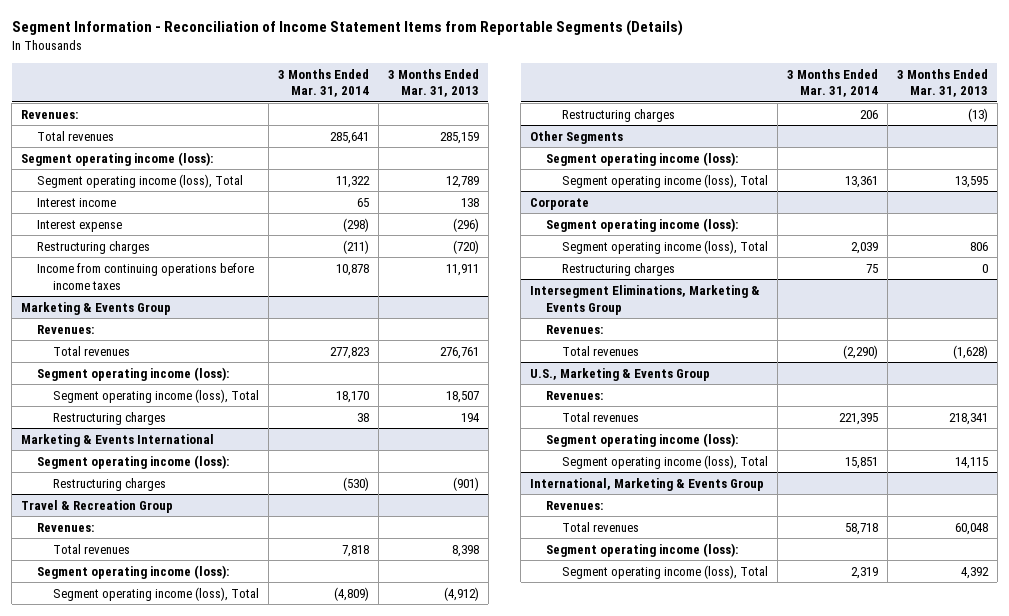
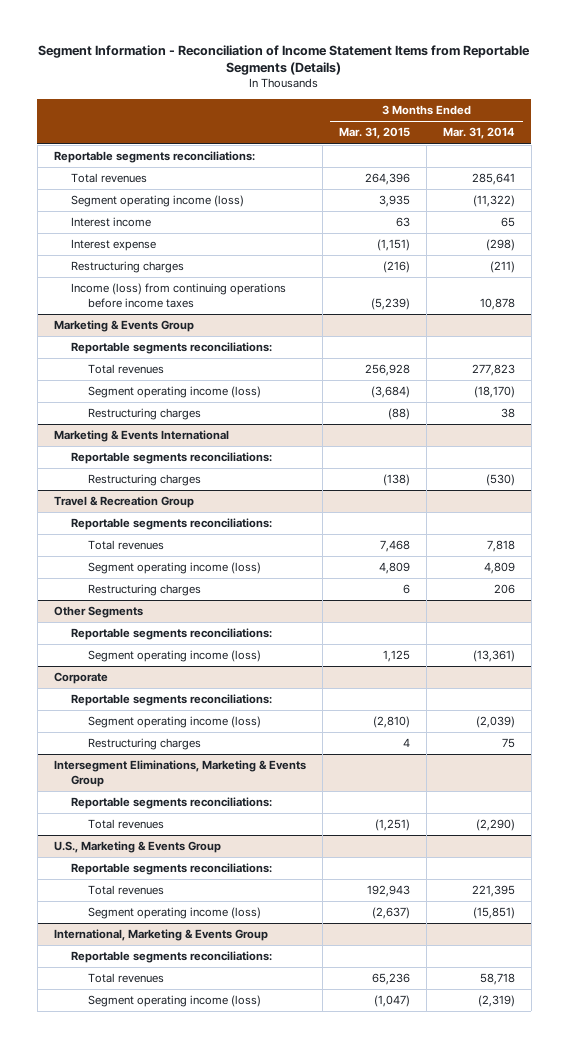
- | 3 Months Ended Mar. 31, 2014 | 3 Months Ended Mar. 31, 2013
+ | 3 Months Ended Mar. 31, 2015 | 3 Months Ended Mar. 31, 2014
- Revenues:
+ Reportable segments reconciliations:
- Segment operating income (loss):
- Segment operating income (loss), Total | 11,322 | 12,789
+ Segment operating income (loss) | 3,935 | (11,322)
- Income from continuing operations before income taxes | 10,878 | 11,911
+ Income (loss) from continuing operations before income taxes | (5,239) | 10,878
@ Marketing & Events Group
- Revenues:
+ Reportable segments reconciliations:
- Segment operating income (loss):
- Segment operating income (loss), Total | 18,170 | 18,507
+ Segment operating income (loss) | (3,684) | (18,170)
@ Marketing & Events International
- Segment operating income (loss):
+ Reportable segments reconciliations:
@ Travel & Recreation Group
- Revenues:
+ Reportable segments reconciliations:
- Segment operating income (loss):
- Segment operating income (loss), Total | (4,809) | (4,912)
+ Segment operating income (loss) | 4,809 | 4,809
@ Other Segments
- Segment operating income (loss):
- Segment operating income (loss), Total | 13,361 | 13,595
+ Reportable segments reconciliations:
+ Segment operating income (loss) | 1,125 | (13,361)
@ Corporate
- Segment operating income (loss):
- Segment operating income (loss), Total | 2,039 | 806
+ Reportable segments reconciliations:
+ Segment operating income (loss) | (2,810) | (2,039)
@ Intersegment Eliminations, Marketing & Events Group
- Revenues:
+ Reportable segments reconciliations:
@ U.S., Marketing & Events Group
- Revenues:
+ Reportable segments reconciliations:
- Segment operating income (loss):
- Segment operating income (loss), Total | 15,851 | 14,115
+ Segment operating income (loss) | (2,637) | (15,851)
@ International, Marketing & Events Group
- Revenues:
+ Reportable segments reconciliations:
- Segment operating income (loss):
- Segment operating income (loss), Total | 2,319 | 4,392
+ Segment operating income (loss) | (1,047) | (2,319)

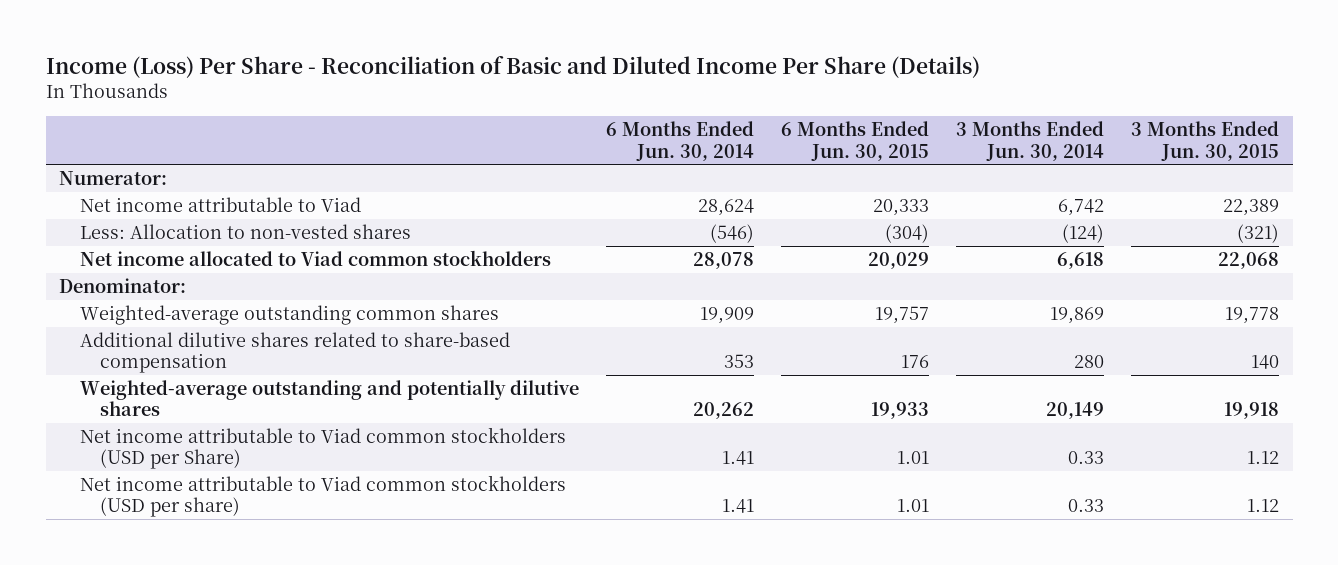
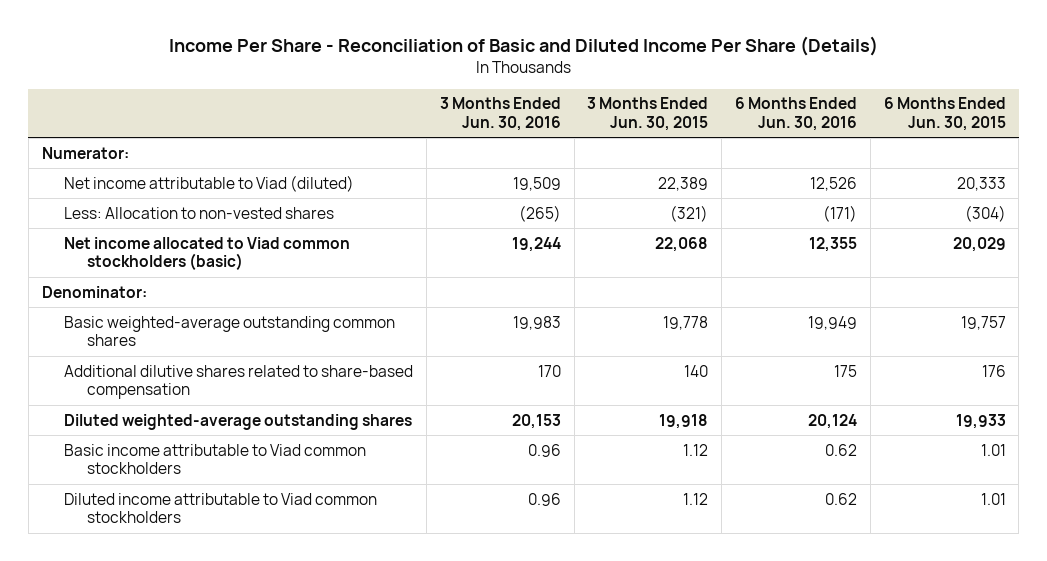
- Income (Loss) Per Share - Reconciliation of Basic and Diluted Income Per Share (Details)
+ Income Per Share - Reconciliation of Basic and Diluted Income Per Share (Details)
- | 6 Months Ended Jun. 30, 2014 | 6 Months Ended Jun. 30, 2015 | 3 Months Ended Jun. 30, 2014 | 3 Months Ended Jun. 30, 2015
+ | 3 Months Ended Jun. 30, 2016 | 3 Months Ended Jun. 30, 2015 | 6 Months Ended Jun. 30, 2016 | 6 Months Ended Jun. 30, 2015
- Net income attributable to Viad | 28,624 | 20,333 | 6,742 | 22,389
+ Net income attributable to Viad (diluted) | 19,509 | 22,389 | 12,526 | 20,333
- Net income allocated to Viad common stockholders | 28,078 | 20,029 | 6,618 | 22,068
+ Net income allocated to Viad common stockholders (basic) | 19,244 | 22,068 | 12,355 | 20,029
- Weighted-average outstanding common shares | 19,909 | 19,757 | 19,869 | 19,778
+ Basic weighted-average outstanding common shares | 19,983 | 19,778 | 19,949 | 19,757
- Weighted-average outstanding and potentially dilutive shares | 20,262 | 19,933 | 20,149 | 19,918
- Net income attributable to Viad common stockholders (USD per Share) | 1.41 | 1.01 | 0.33 | 1.12
- Net income attributable to Viad common stockholders (USD per share) | 1.41 | 1.01 | 0.33 | 1.12
+ Diluted weighted-average outstanding shares | 20,153 | 19,918 | 20,124 | 19,933
+ Basic income attributable to Viad common stockholders | 0.96 | 1.12 | 0.62 | 1.01
+ Diluted income attributable to Viad common stockholders | 0.96 | 1.12 | 0.62 | 1.01

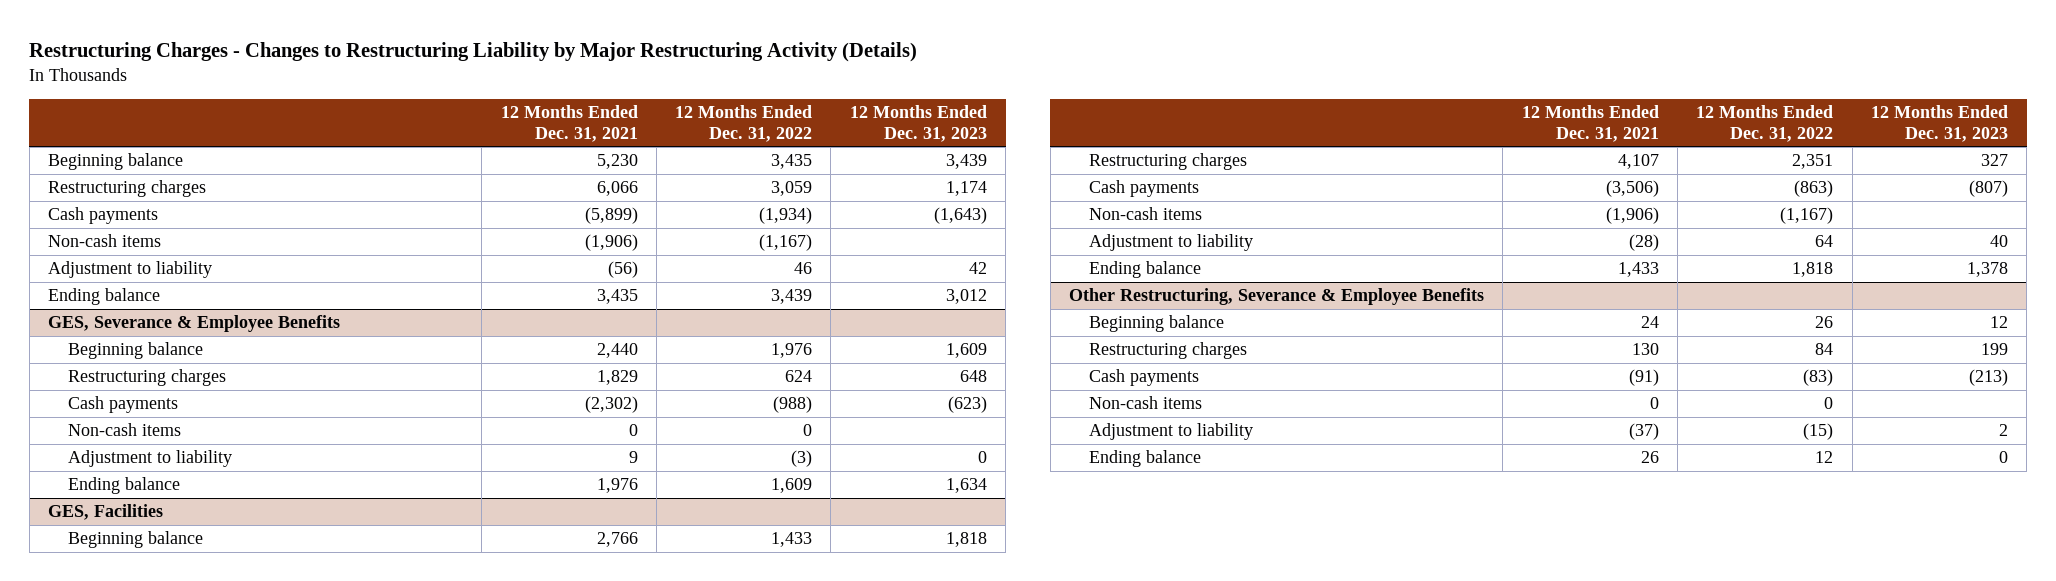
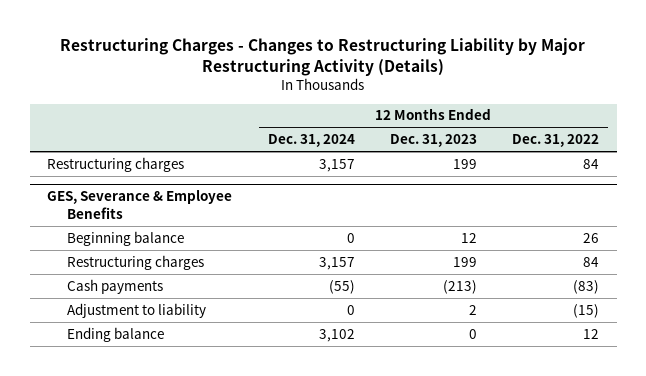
- | 12 Months Ended Dec. 31, 2021 | 12 Months Ended Dec. 31, 2022 | 12 Months Ended Dec. 31, 2023
+ | 12 Months Ended Dec. 31, 2024 | 12 Months Ended Dec. 31, 2023 | 12 Months Ended Dec. 31, 2022
- Beginning balance | 5,230 | 3,435 | 3,439
- Restructuring charges | 6,066 | 3,059 | 1,174
- Cash payments | (5,899) | (1,934) | (1,643)
- Non-cash items | (1,906) | (1,167) |
- Adjustment to liability | (56) | 46 | 42
- Ending balance | 3,435 | 3,439 | 3,012
+ Restructuring charges | 3,157 | 199 | 84
@ GES, Severance & Employee Benefits
- Beginning balance | 2,440 | 1,976 | 1,609
- Restructuring charges | 1,829 | 624 | 648
- Cash payments | (2,302) | (988) | (623)
- Non-cash items | 0 | 0 |
- Adjustment to liability | 9 | (3) | 0
- Ending balance | 1,976 | 1,609 | 1,634
- GES, Facilities
- Beginning balance | 2,766 | 1,433 | 1,818
- Restructuring charges | 4,107 | 2,351 | 327
- Cash payments | (3,506) | (863) | (807)
- Non-cash items | (1,906) | (1,167) |
- Adjustment to liability | (28) | 64 | 40
- Ending balance | 1,433 | 1,818 | 1,378
- Other Restructuring, Severance & Employee Benefits
- Non-cash items | 0 | 0 |

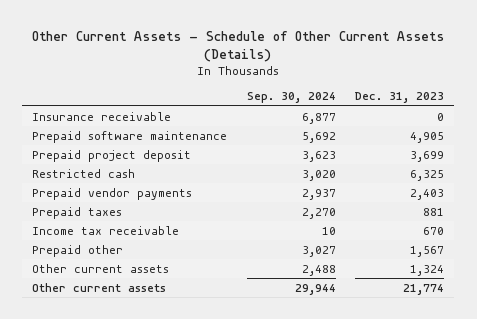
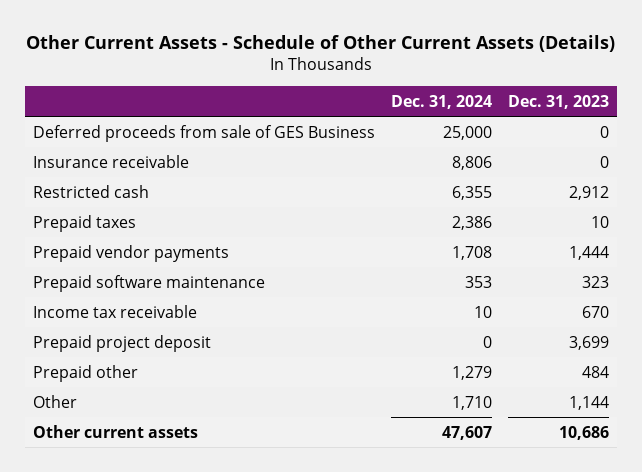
- | Sep. 30, 2024 | Dec. 31, 2023
+ | Dec. 31, 2024 | Dec. 31, 2023
+ Deferred proceeds from sale of GES Business | 25,000 | 0
- Prepaid software maintenance | 5,692 | 4,905
- Restricted cash | 3,020 | 6,325
- Prepaid vendor payments | 2,937 | 2,403
- Prepaid taxes | 2,270 | 881
+ Restricted cash | 6,355 | 2,912
+ Prepaid taxes | 2,386 | 10
+ Prepaid vendor payments | 1,708 | 1,444
+ Prepaid software maintenance | 353 | 323
- Prepaid other | 3,027 | 1,567
- Other current assets | 2,488 | 1,324
- Other current assets | 29,944 | 21,774
moved down: Prepaid project deposit | 0 | 3,699
+ Prepaid other | 1,279 | 484
+ Other | 1,710 | 1,144
+ Other current assets | 47,607 | 10,686

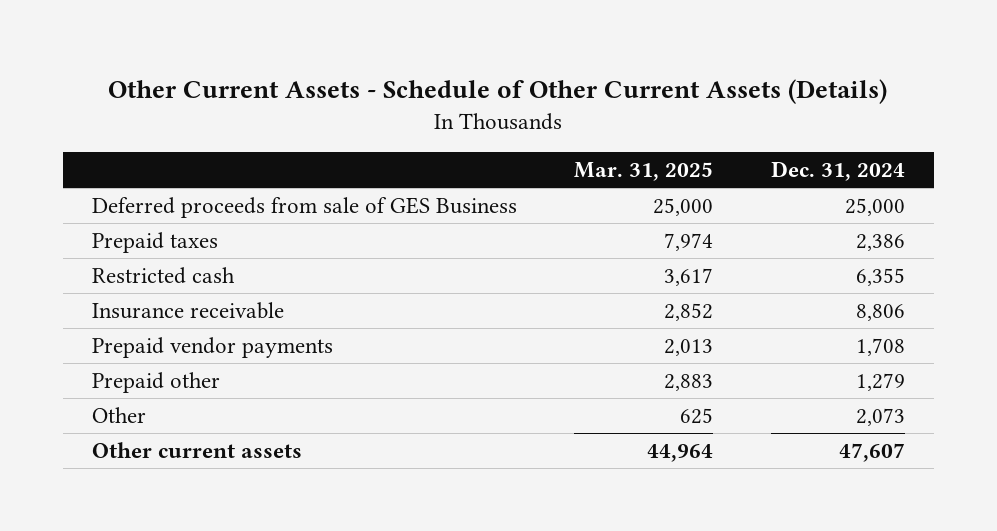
- | Dec. 31, 2024 | Dec. 31, 2023
+ | Mar. 31, 2025 | Dec. 31, 2024
moved down: Restricted cash | 3,617 | 6,355
moved down: Insurance receivable | 2,852 | 8,806
- Prepaid software maintenance | 353 | 323
- Income tax receivable | 10 | 670
- Prepaid project deposit | 0 | 3,699
- Other | 1,710 | 1,144
+ Other | 625 | 2,073

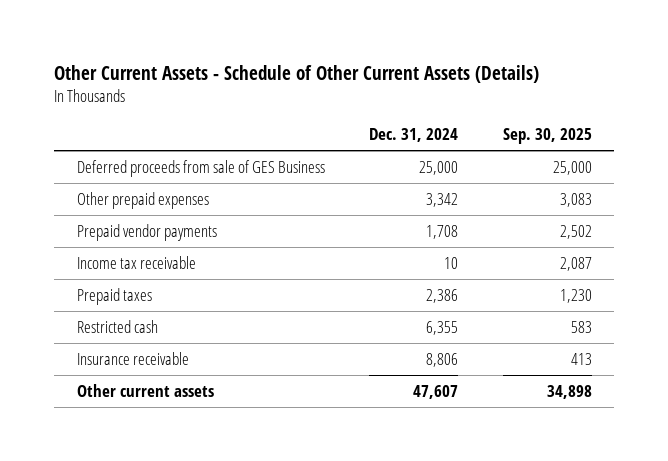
- | Mar. 31, 2025 | Dec. 31, 2024
+ | Dec. 31, 2024 | Sep. 30, 2025
+ Other prepaid expenses | 3,342 | 3,083
moved up: Prepaid vendor payments | 1,708 | 2,502
+ Income tax receivable | 10 | 2,087
- Prepaid other | 2,883 | 1,279
- Other | 625 | 2,073

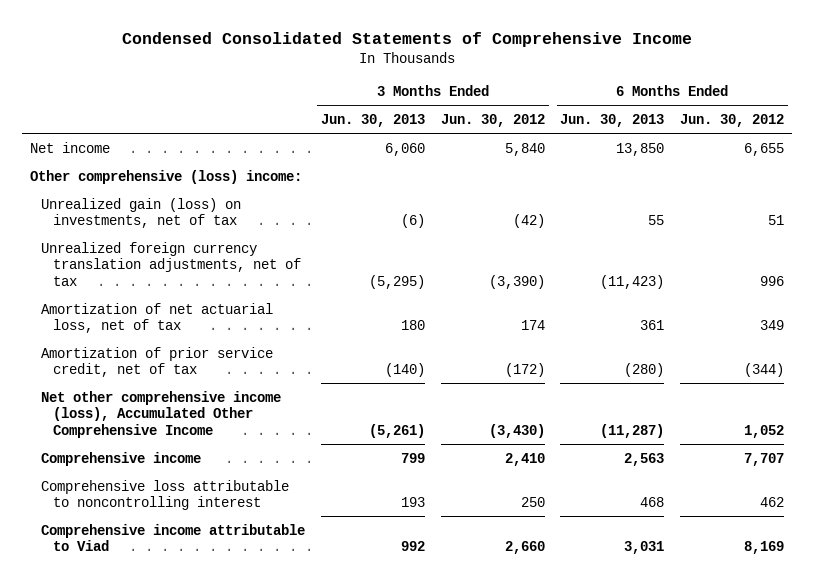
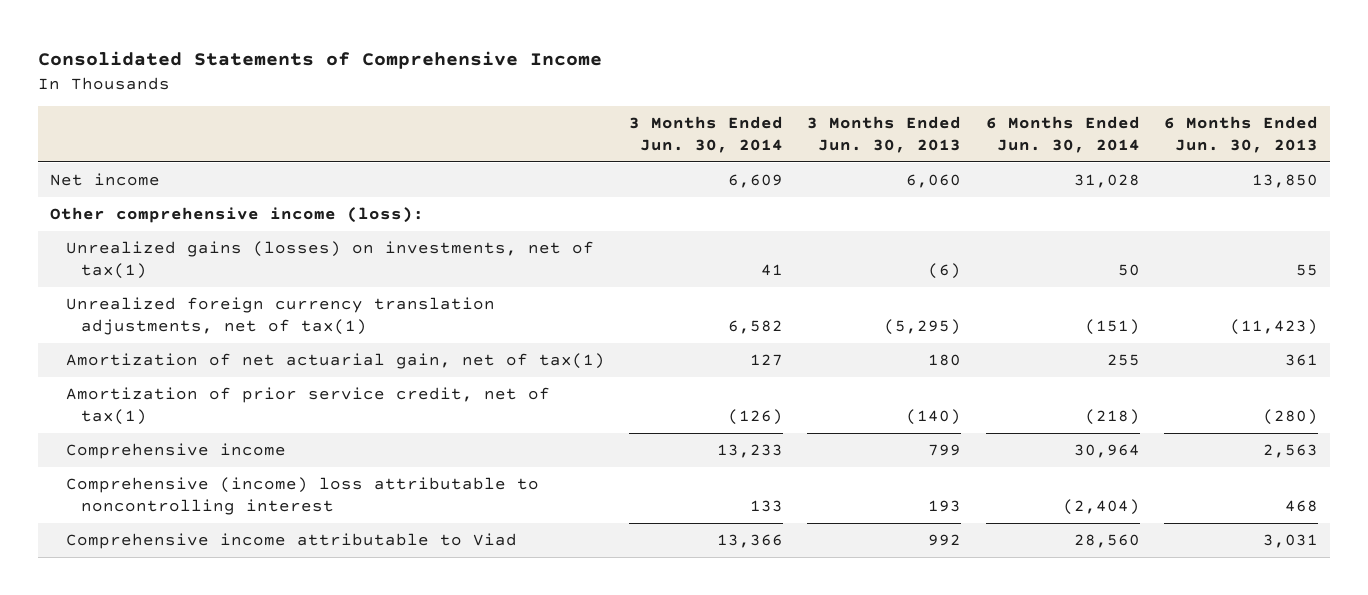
- Condensed Consolidated Statements of Comprehensive Income
+ Consolidated Statements of Comprehensive Income
- | 3 Months Ended Jun. 30, 2013 | 3 Months Ended Jun. 30, 2012 | 6 Months Ended Jun. 30, 2013 | 6 Months Ended Jun. 30, 2012
+ | 3 Months Ended Jun. 30, 2014 | 3 Months Ended Jun. 30, 2013 | 6 Months Ended Jun. 30, 2014 | 6 Months Ended Jun. 30, 2013
- Other comprehensive (loss) income:
- Unrealized gain (loss) on investments, net of tax | (6) | (42) | 55 | 51
- Unrealized foreign currency translation adjustments, net of tax | (5,295) | (3,390) | (11,423) | 996
- Amortization of net actuarial loss, net of tax | 180 | 174 | 361 | 349
- Amortization of prior service credit, net of tax | (140) | (172) | (280) | (344)
- Net other comprehensive income (loss), Accumulated Other Comprehensive Income | (5,261) | (3,430) | (11,287) | 1,052
+ Other comprehensive income (loss):
+ Unrealized gains (losses) on investments, net of tax(1) | 41 | (6) | 50 | 55
+ Unrealized foreign currency translation adjustments, net of tax(1) | 6,582 | (5,295) | (151) | (11,423)
+ Amortization of net actuarial gain, net of tax(1) | 127 | 180 | 255 | 361
+ Amortization of prior service credit, net of tax(1) | (126) | (140) | (218) | (280)
- Comprehensive loss attributable to noncontrolling interest | 193 | 250 | 468 | 462
+ Comprehensive (income) loss attributable to noncontrolling interest | 133 | 193 | (2,404) | 468

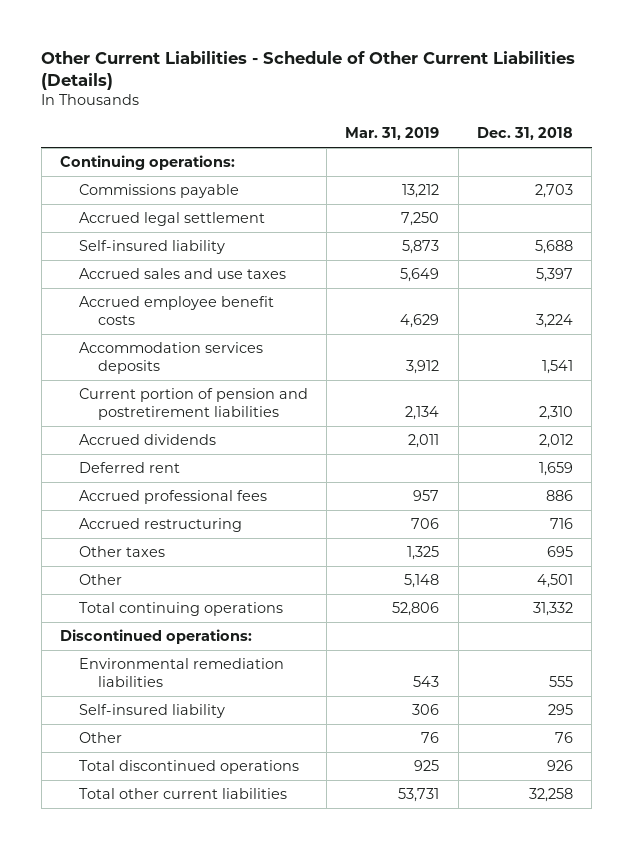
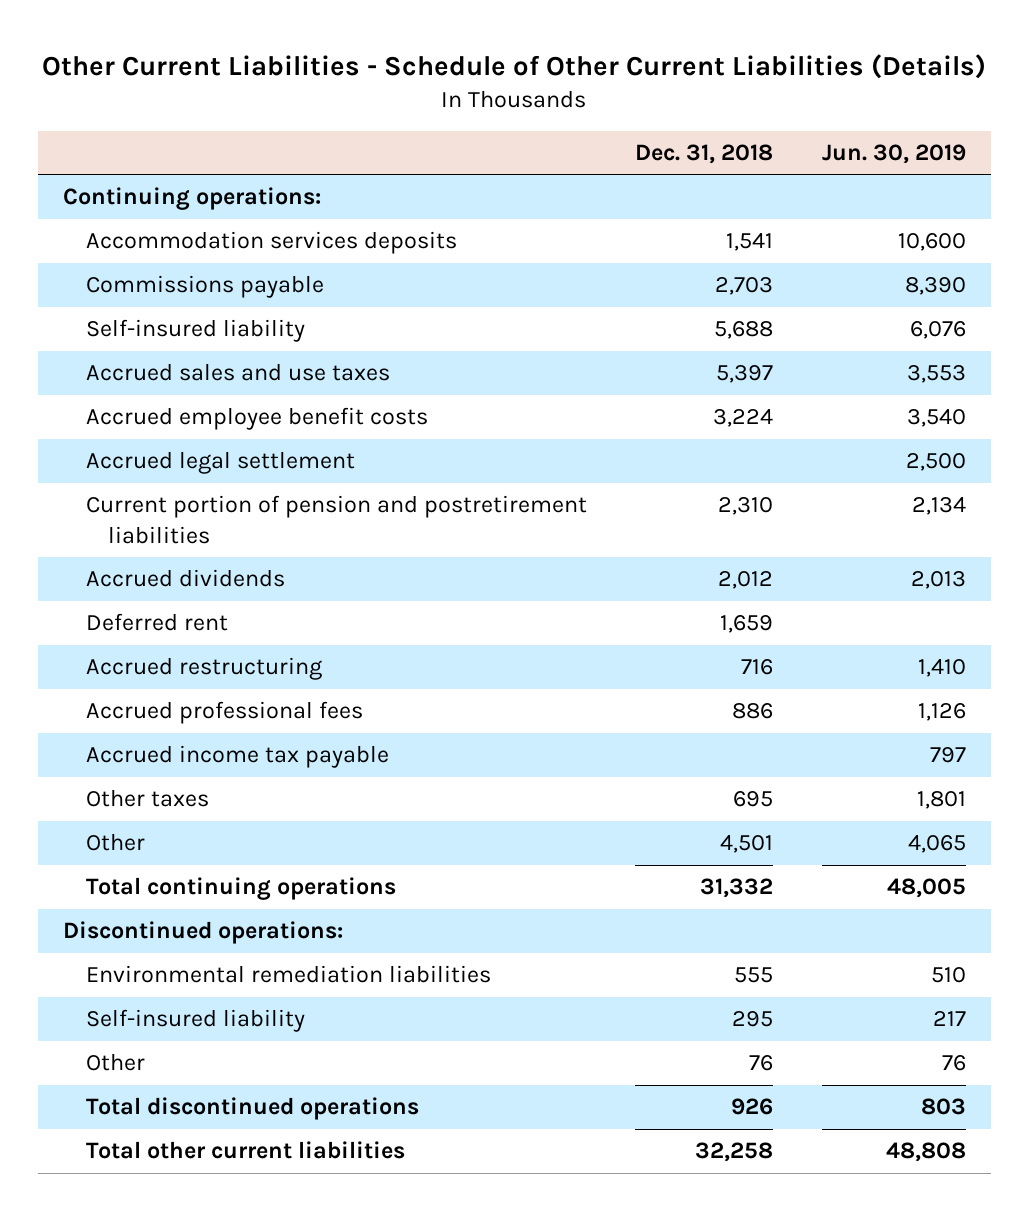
- | Mar. 31, 2019 | Dec. 31, 2018
+ | Dec. 31, 2018 | Jun. 30, 2019
moved up: Accommodation services deposits | 1,541 | 10,600
moved down: Accrued legal settlement | | 2,500
moved down: Accrued professional fees | 886 | 1,126
+ Accrued income tax payable | | 797

